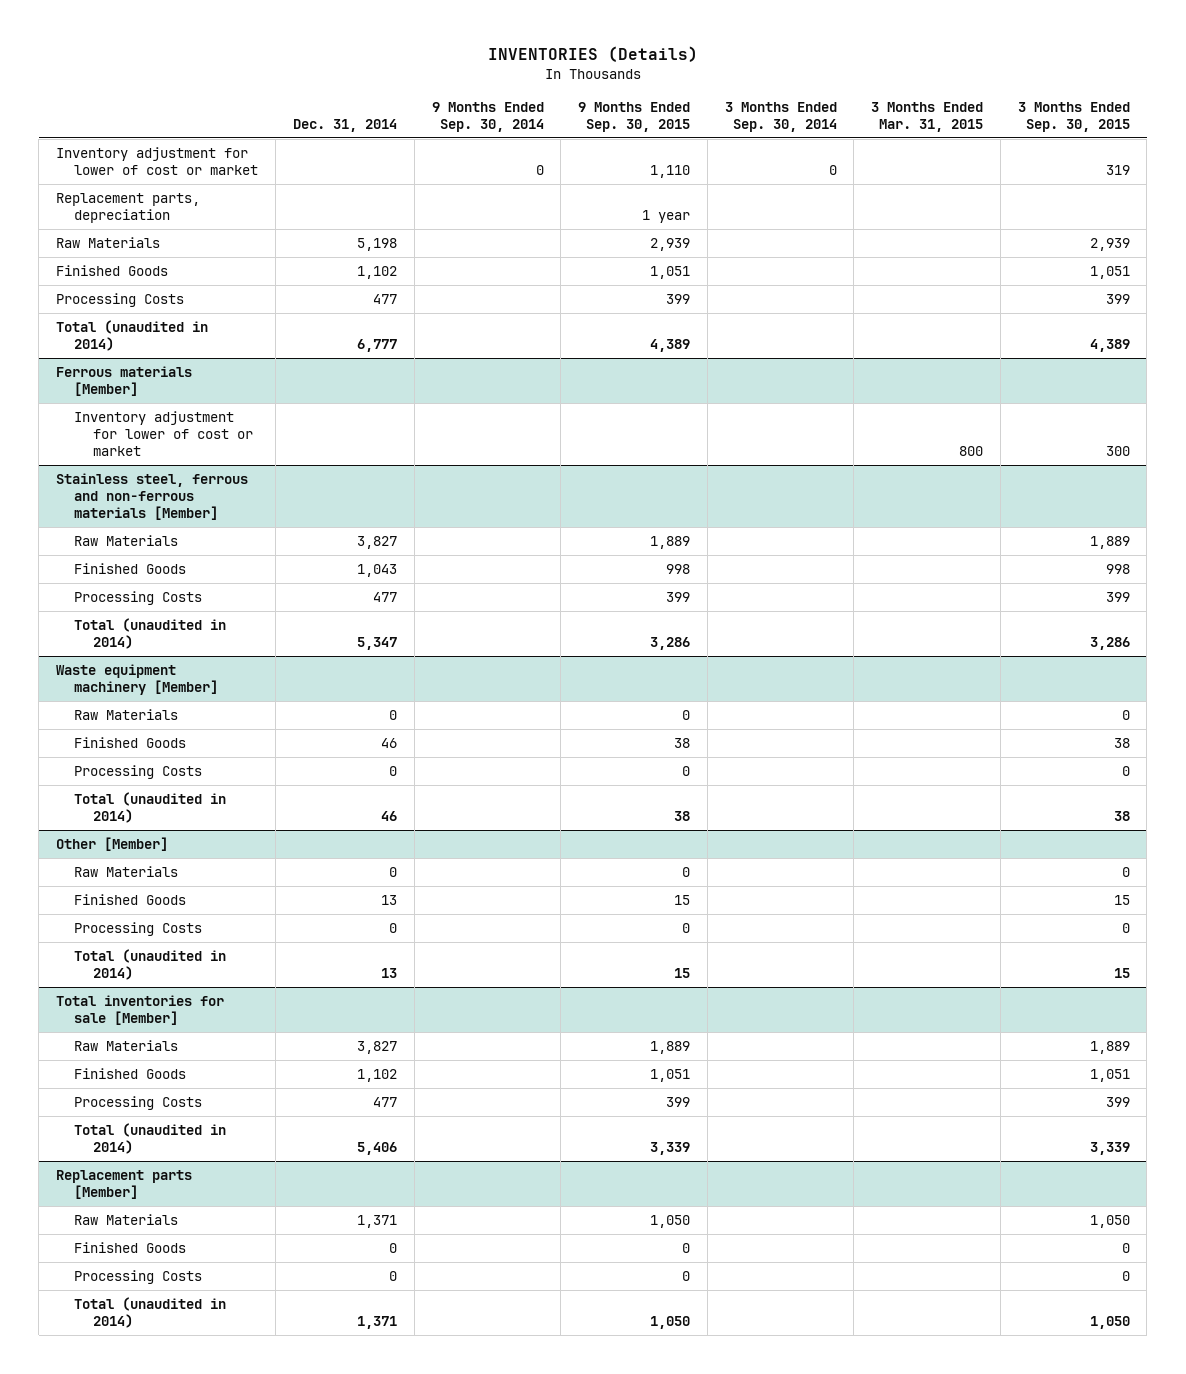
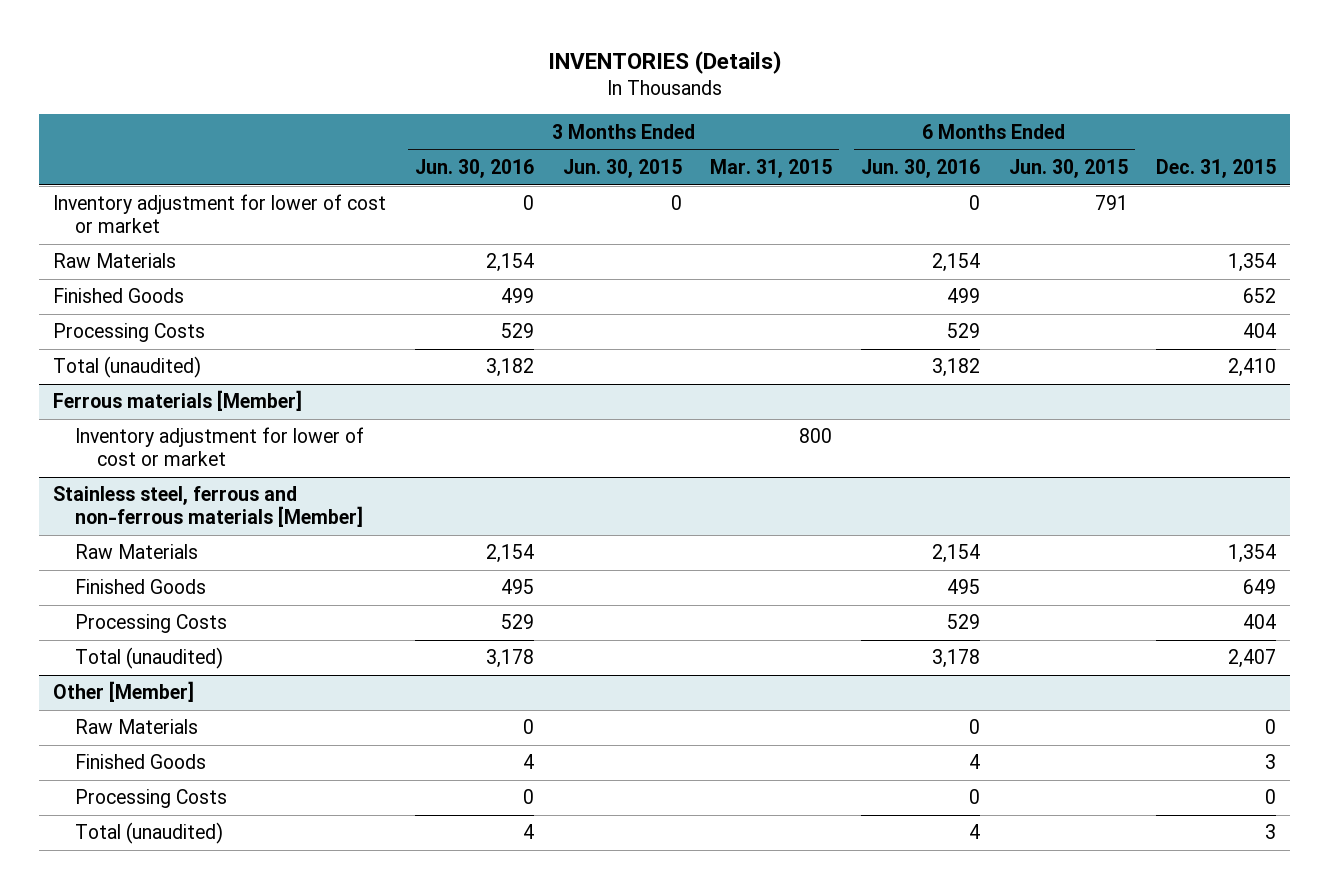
- | Dec. 31, 2014 | 9 Months Ended Sep. 30, 2014 | 9 Months Ended Sep. 30, 2015 | 3 Months Ended Sep. 30, 2014 | 3 Months Ended Mar. 31, 2015 | 3 Months Ended Sep. 30, 2015
+ | 3 Months Ended Jun. 30, 2016 | 3 Months Ended Jun. 30, 2015 | 3 Months Ended Mar. 31, 2015 | 6 Months Ended Jun. 30, 2016 | 6 Months Ended Jun. 30, 2015 | Dec. 31, 2015
- Replacement parts, depreciation | | | 1 year | | |
- Total (unaudited in 2014) | 6,777 | | 4,389 | | | 4,389
+ Total (unaudited) | 3,182 | | | 3,182 | | 2,410
@ Stainless steel, ferrous and non-ferrous materials [Member]
- Total (unaudited in 2014) | 5,347 | | 3,286 | | | 3,286
- Waste equipment machinery [Member]
- Raw Materials | 0 | | 0 | | | 0
- Finished Goods | 46 | | 38 | | | 38
- Processing Costs | 0 | | 0 | | | 0
- Total (unaudited in 2014) | 46 | | 38 | | | 38
@ Stainless steel, ferrous and non-ferrous materials [Member]
+ Total (unaudited) | 3,178 | | | 3,178 | | 2,407
@ Other [Member]
- Total (unaudited in 2014) | 13 | | 15 | | | 15
- Total inventories for sale [Member]
- Raw Materials | 3,827 | | 1,889 | | | 1,889
- Finished Goods | 1,102 | | 1,051 | | | 1,051
- Processing Costs | 477 | | 399 | | | 399
- Total (unaudited in 2014) | 5,406 | | 3,339 | | | 3,339
- Replacement parts [Member]
- Raw Materials | 1,371 | | 1,050 | | | 1,050
- Finished Goods | 0 | | 0 | | | 0
- Processing Costs | 0 | | 0 | | | 0
- Total (unaudited in 2014) | 1,371 | | 1,050 | | | 1,050
@ Other [Member]
+ Total (unaudited) | 4 | | | 4 | | 3

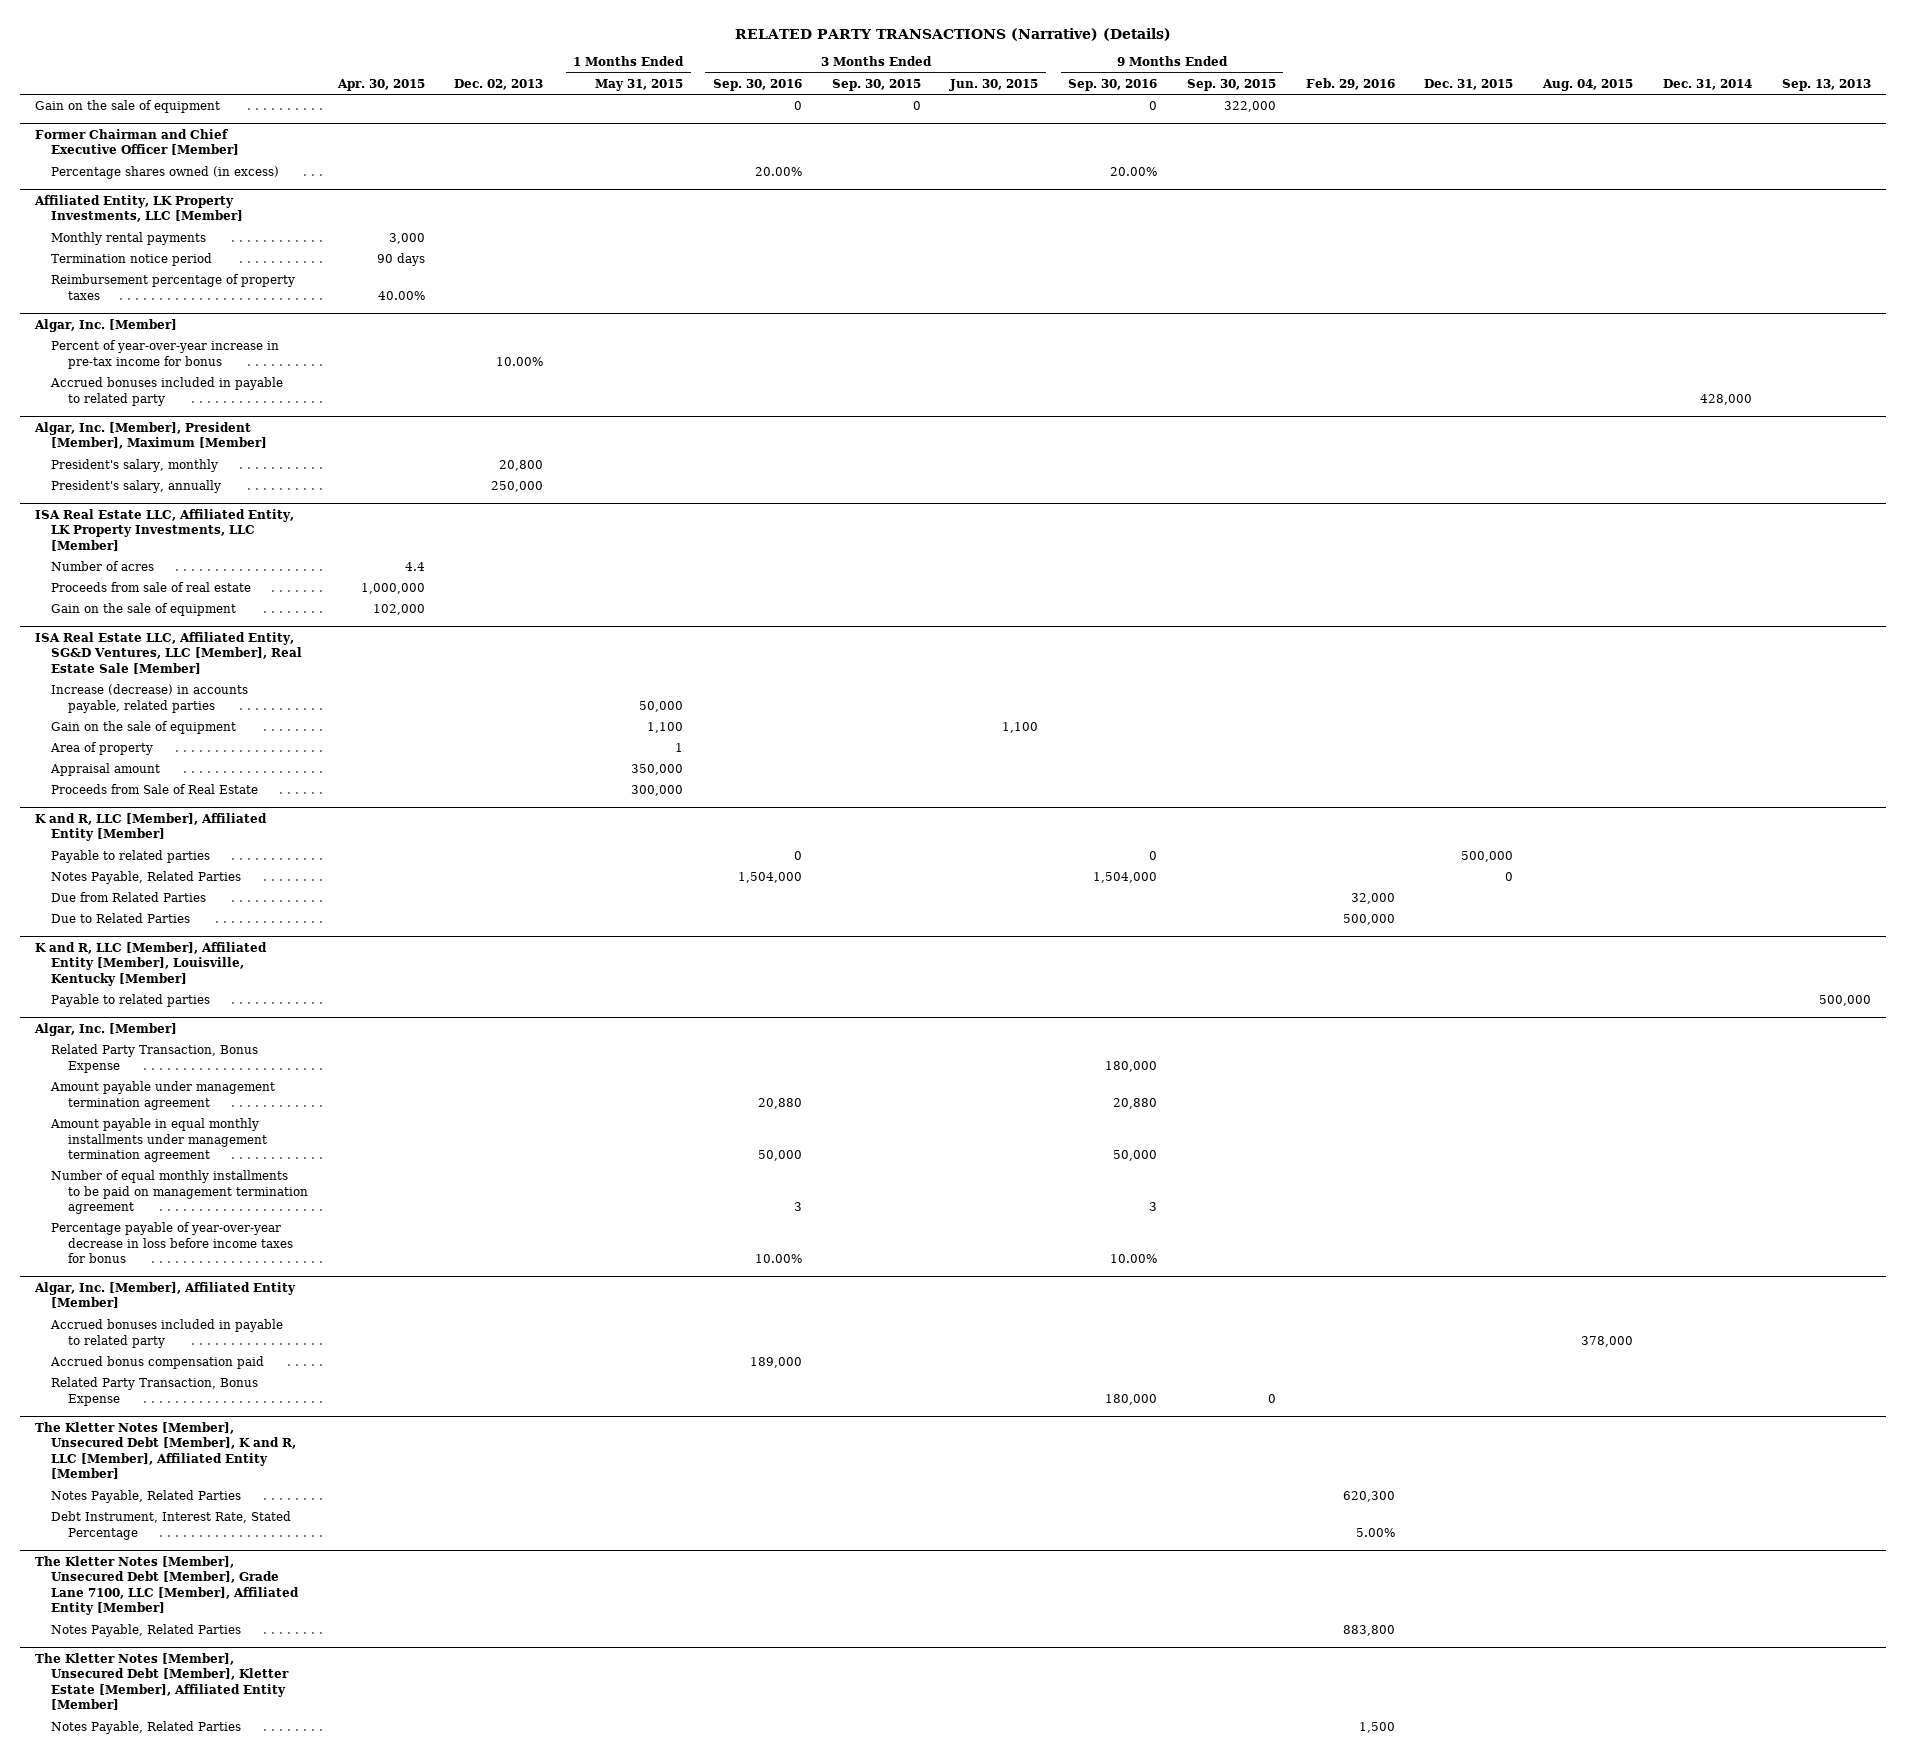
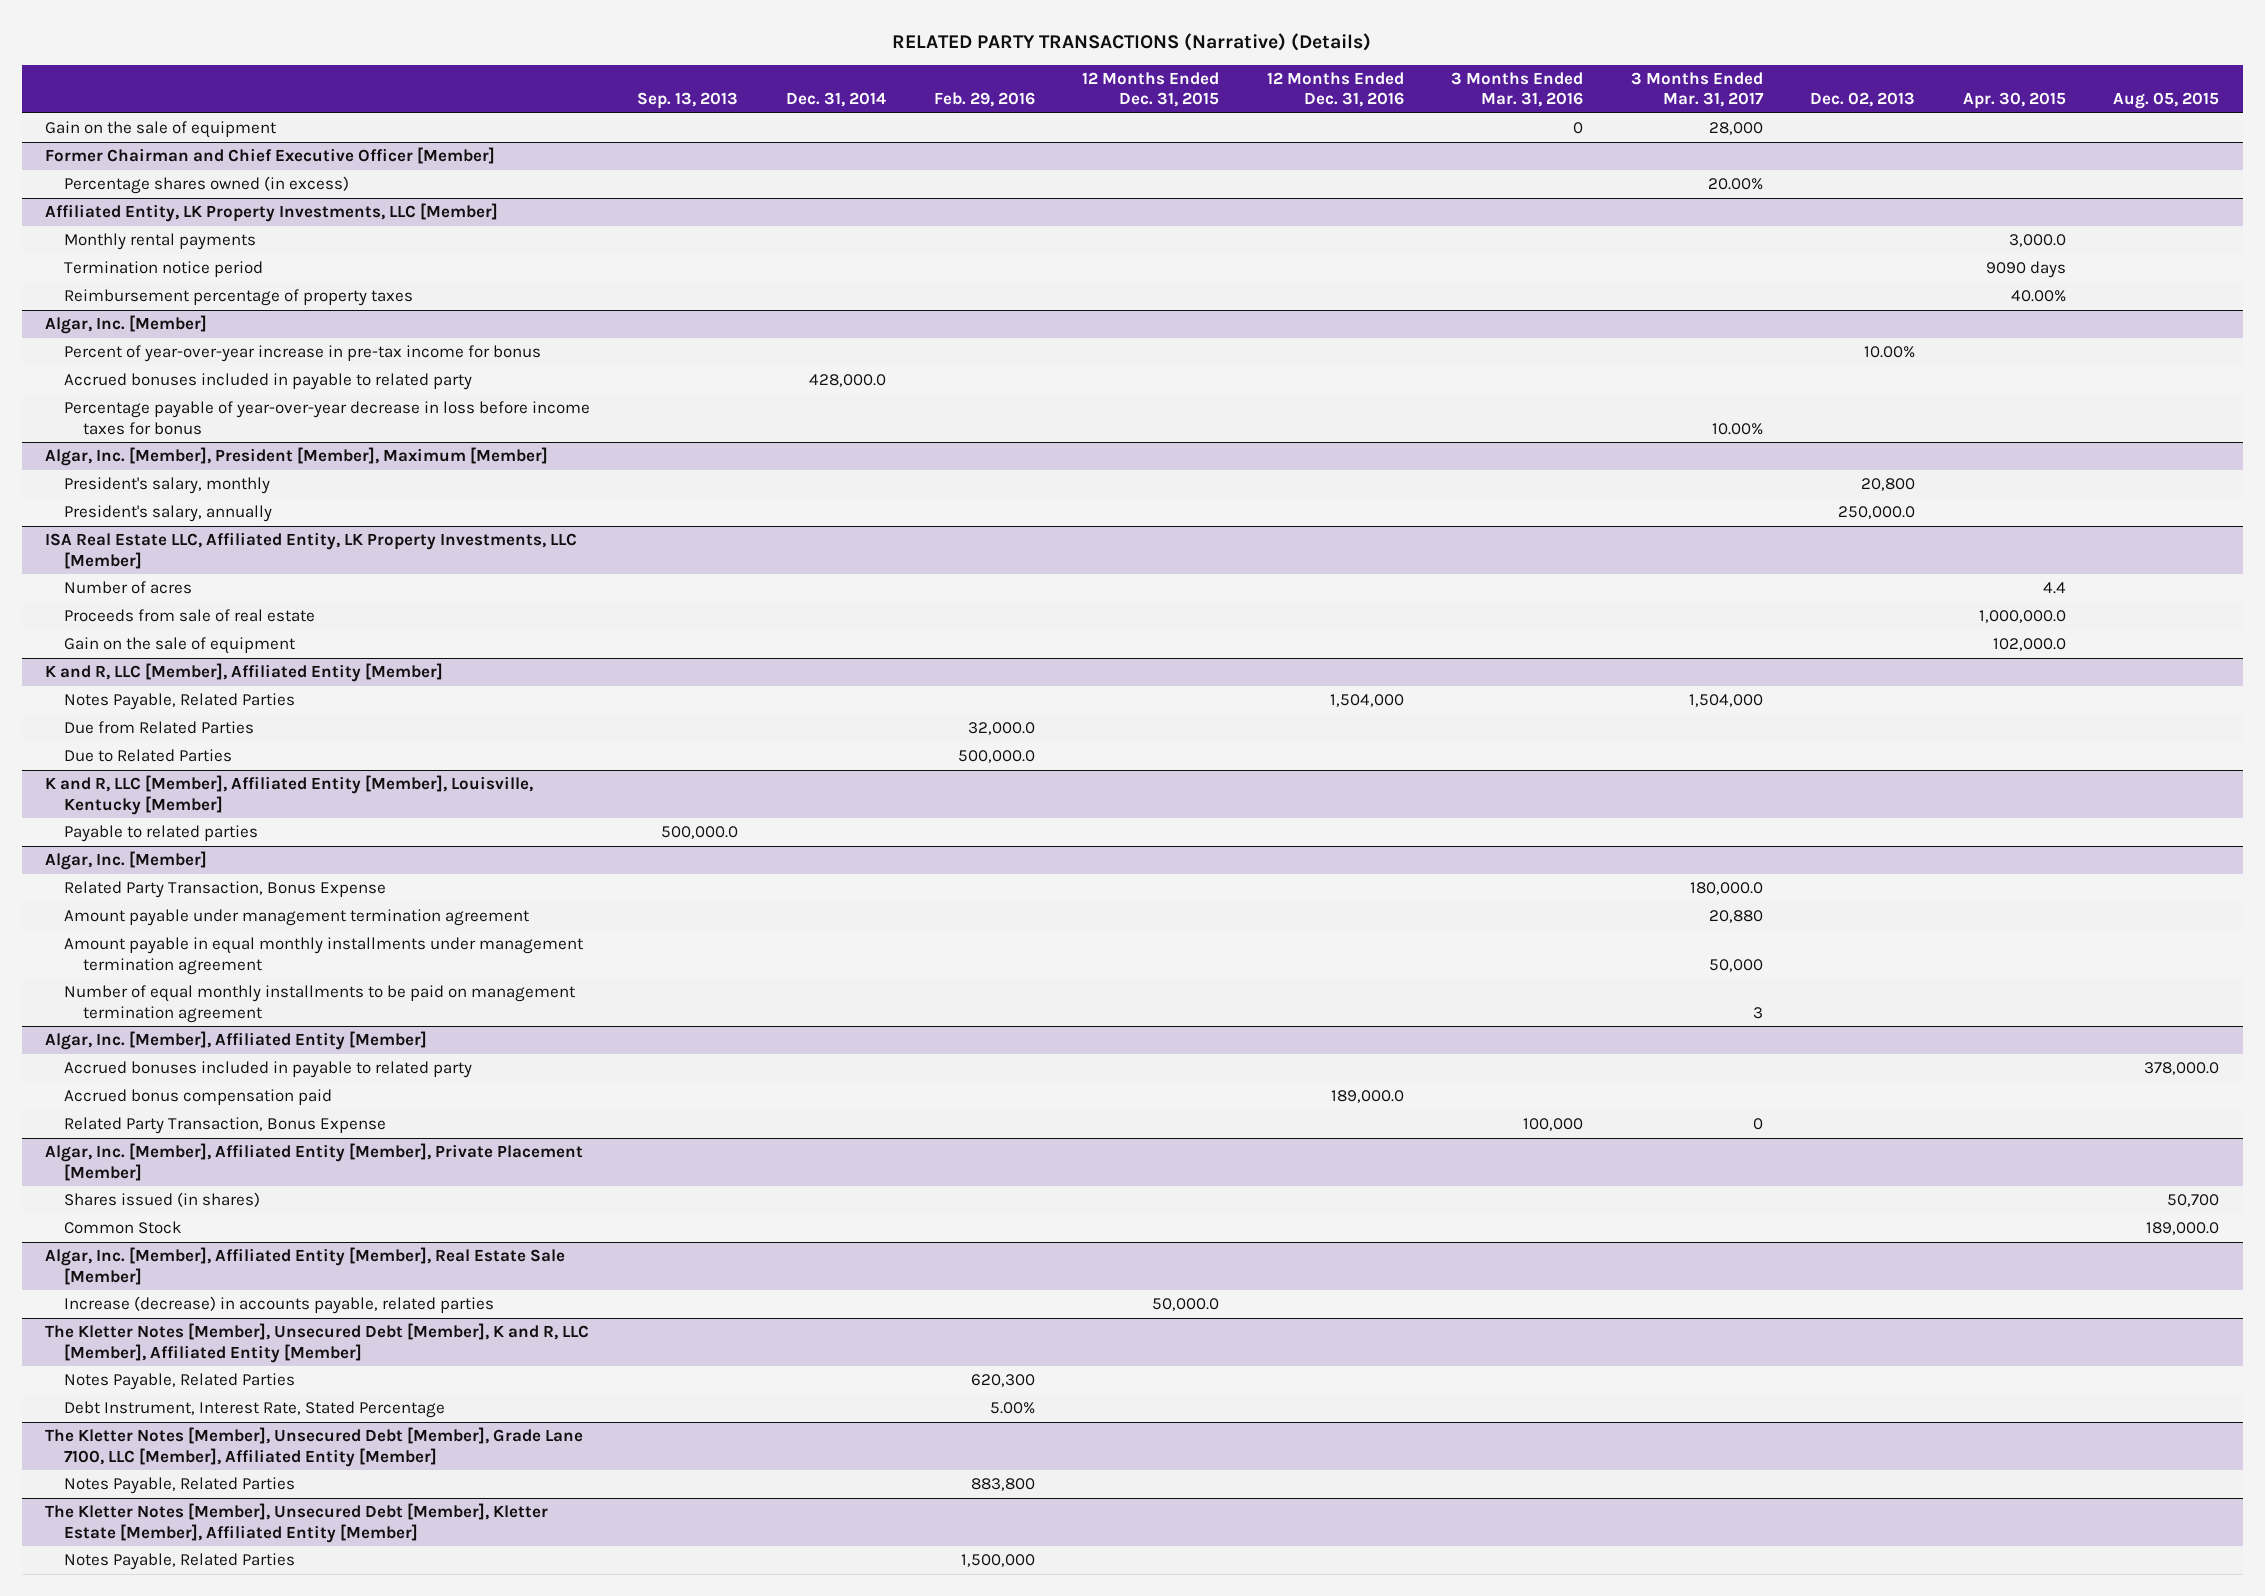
- | Apr. 30, 2015 | Dec. 02, 2013 | 1 Months Ended May 31, 2015 | 3 Months Ended Sep. 30, 2016 | 3 Months Ended Sep. 30, 2015 | 3 Months Ended Jun. 30, 2015 | 9 Months Ended Sep. 30, 2016 | 9 Months Ended Sep. 30, 2015 | Feb. 29, 2016 | Dec. 31, 2015 | Aug. 04, 2015 | Dec. 31, 2014 | Sep. 13, 2013
+ | Sep. 13, 2013 | Dec. 31, 2014 | Feb. 29, 2016 | 12 Months Ended Dec. 31, 2015 | 12 Months Ended Dec. 31, 2016 | 3 Months Ended Mar. 31, 2016 | 3 Months Ended Mar. 31, 2017 | Dec. 02, 2013 | Apr. 30, 2015 | Aug. 05, 2015
@ Affiliated Entity, LK Property Investments, LLC [Member]
- Monthly rental payments | 3,000 | | | | | | | | | | | |
- Termination notice period | 90 days | | | | | | | | | | | |
+ Monthly rental payments | | | | | | | | | 3,000.0 |
+ Termination notice period | | | | | | | | | 9090 days |
@ Algar, Inc. [Member]
- Accrued bonuses included in payable to related party | | | | | | | | | | | | 428,000 |
+ Accrued bonuses included in payable to related party | | 428,000.0 | | | | | | | |
moved up: Percentage payable of year-over-year decrease in loss before income taxes for bonus | | | | | | | 10.00% | | |
@ Algar, Inc. [Member], President [Member], Maximum [Member]
- President's salary, annually | | 250,000 | | | | | | | | | | |
+ President's salary, annually | | | | | | | | 250,000.0 | |
@ ISA Real Estate LLC, Affiliated Entity, LK Property Investments, LLC [Member]
- Proceeds from sale of real estate | 1,000,000 | | | | | | | | | | | |
- Gain on the sale of equipment | 102,000 | | | | | | | | | | | |
- ISA Real Estate LLC, Affiliated Entity, SG&D Ventures, LLC [Member], Real Estate Sale [Member]
- Increase (decrease) in accounts payable, related parties | | | 50,000 | | | | | | | | | |
- Gain on the sale of equipment | | | 1,100 | | | 1,100 | | | | | | |
- Area of property | | | 1 | | | | | | | | | |
- Appraisal amount | | | 350,000 | | | | | | | | | |
- Proceeds from Sale of Real Estate | | | 300,000 | | | | | | | | | |
@ ISA Real Estate LLC, Affiliated Entity, LK Property Investments, LLC [Member]
+ Proceeds from sale of real estate | | | | | | | | | 1,000,000.0 |
+ Gain on the sale of equipment | | | | | | | | | 102,000.0 |
@ K and R, LLC [Member], Affiliated Entity [Member]
- Payable to related parties | | | | 0 | | | 0 | | | 500,000 | | |
- Due from Related Parties | | | | | | | | | 32,000 | | | |
- Due to Related Parties | | | | | | | | | 500,000 | | | |
+ Due from Related Parties | | | 32,000.0 | | | | | | |
+ Due to Related Parties | | | 500,000.0 | | | | | | |
@ K and R, LLC [Member], Affiliated Entity [Member], Louisville, Kentucky [Member]
- Payable to related parties | | | | | | | | | | | | | 500,000
+ Payable to related parties | 500,000.0 | | | | | | | | |
+ Algar, Inc. [Member], Affiliated Entity [Member], Private Placement [Member]
+ Shares issued (in shares) | | | | | | | | | | 50,700
+ Common Stock | | | | | | | | | | 189,000.0
+ Algar, Inc. [Member], Affiliated Entity [Member], Real Estate Sale [Member]
+ Increase (decrease) in accounts payable, related parties | | | | 50,000.0 | | | | | |
@ The Kletter Notes [Member], Unsecured Debt [Member], Kletter Estate [Member], Affiliated Entity [Member]
- Notes Payable, Related Parties | | | | | | | | | 1,500 | | | |
+ Notes Payable, Related Parties | | | 1,500,000 | | | | | | |

